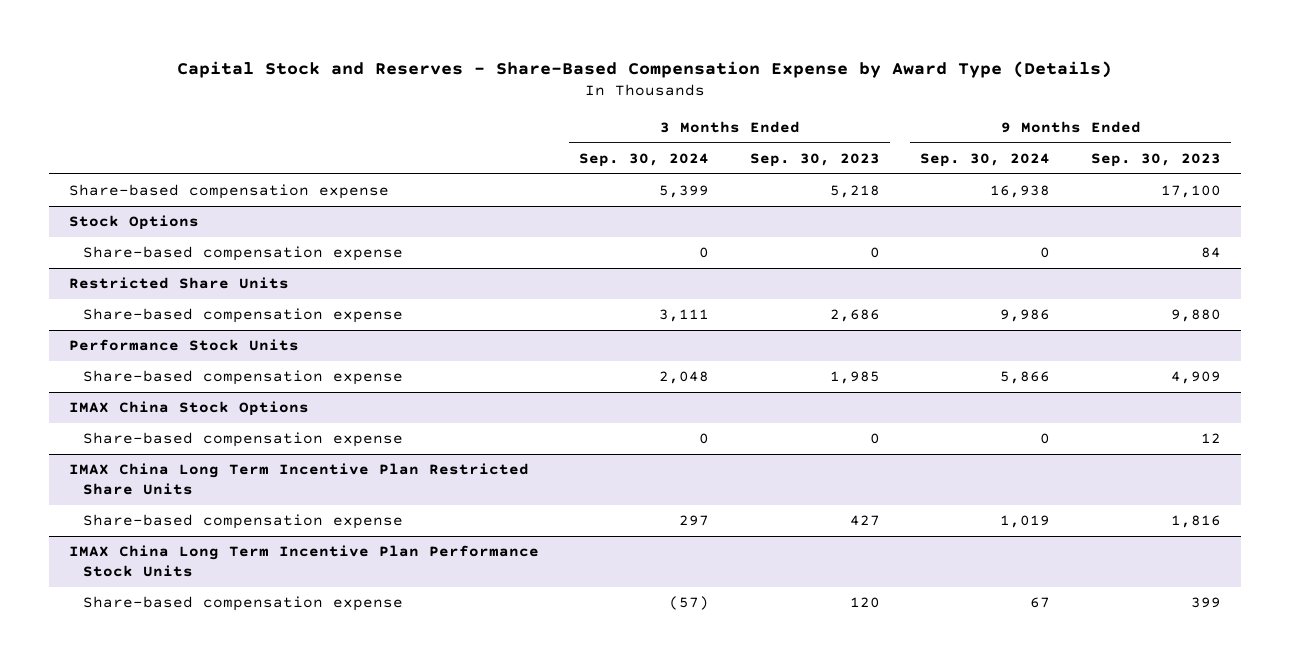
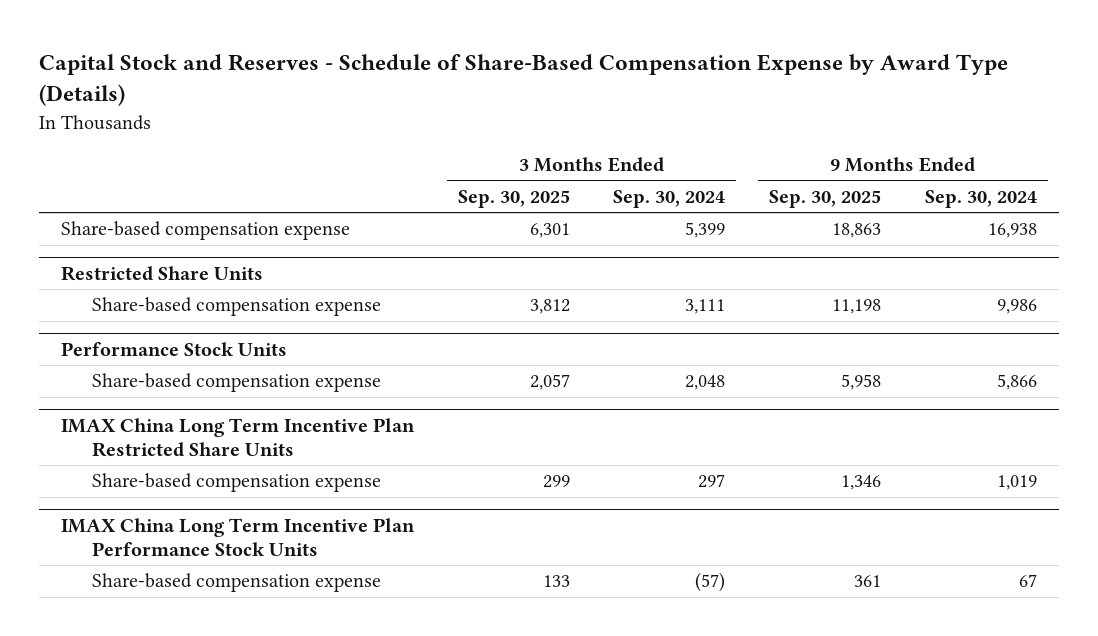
- Capital Stock and Reserves - Share-Based Compensation Expense by Award Type (Details)
+ Capital Stock and Reserves - Schedule of Share-Based Compensation Expense by Award Type (Details)
- | 3 Months Ended Sep. 30, 2024 | 3 Months Ended Sep. 30, 2023 | 9 Months Ended Sep. 30, 2024 | 9 Months Ended Sep. 30, 2023
+ | 3 Months Ended Sep. 30, 2025 | 3 Months Ended Sep. 30, 2024 | 9 Months Ended Sep. 30, 2025 | 9 Months Ended Sep. 30, 2024
- Stock Options
- Share-based compensation expense | 0 | 0 | 0 | 84
- IMAX China Stock Options
- Share-based compensation expense | 0 | 0 | 0 | 12

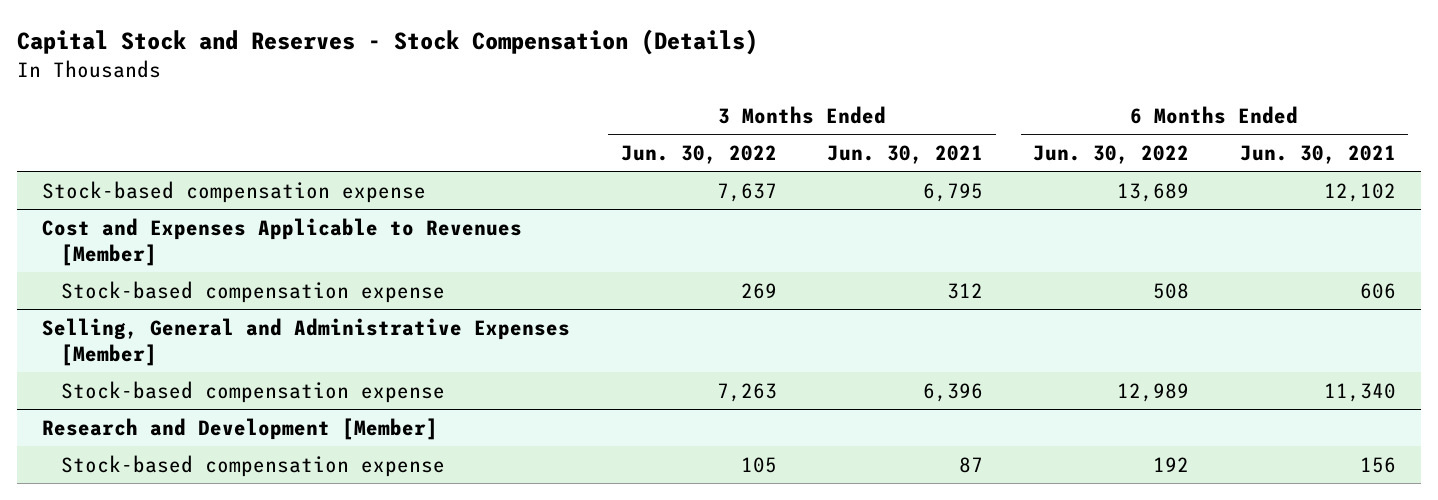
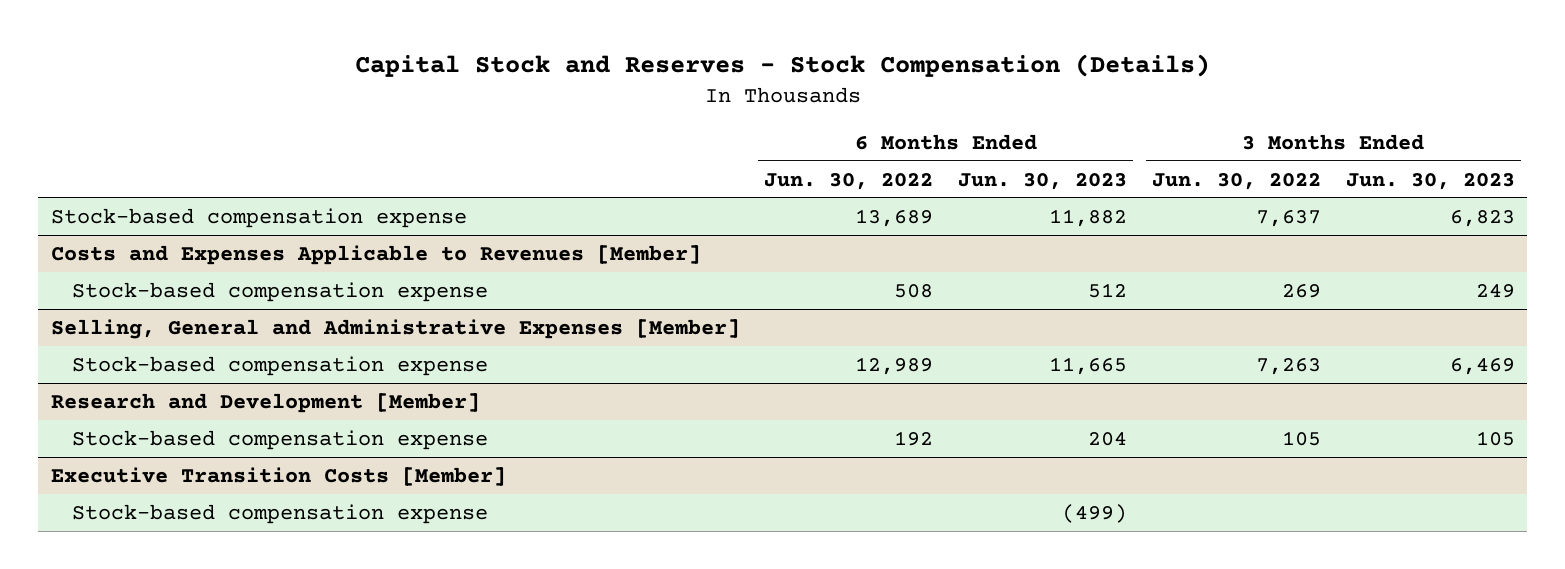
- | 3 Months Ended Jun. 30, 2022 | 3 Months Ended Jun. 30, 2021 | 6 Months Ended Jun. 30, 2022 | 6 Months Ended Jun. 30, 2021
+ | 6 Months Ended Jun. 30, 2022 | 6 Months Ended Jun. 30, 2023 | 3 Months Ended Jun. 30, 2022 | 3 Months Ended Jun. 30, 2023
- Cost and Expenses Applicable to Revenues [Member]
+ Costs and Expenses Applicable to Revenues [Member]
+ Executive Transition Costs [Member]
+ Stock-based compensation expense | | (499) | |

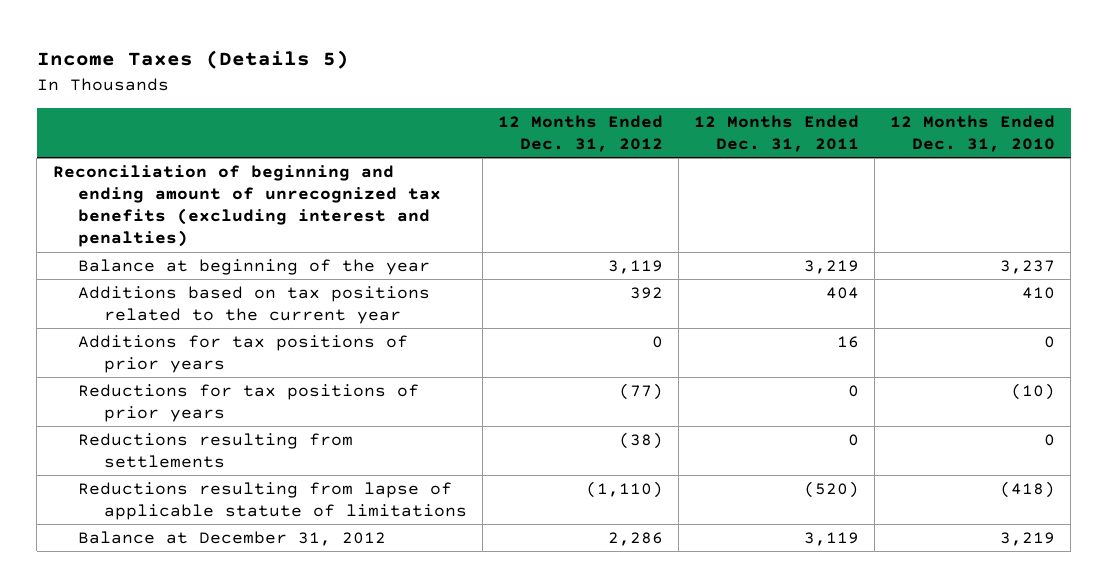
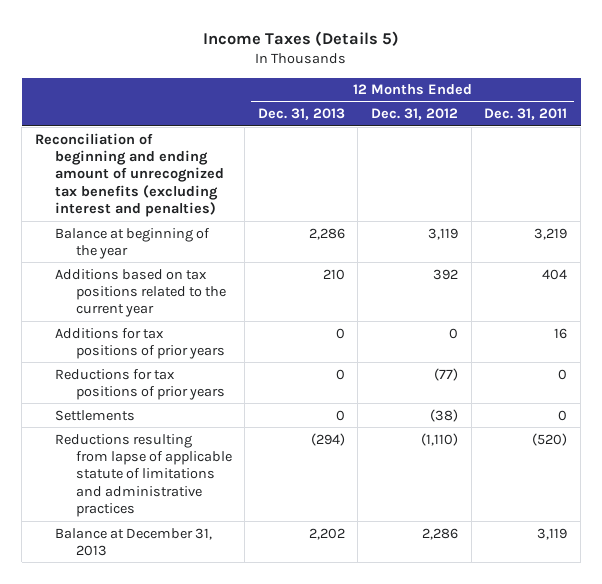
- | 12 Months Ended Dec. 31, 2012 | 12 Months Ended Dec. 31, 2011 | 12 Months Ended Dec. 31, 2010
+ | 12 Months Ended Dec. 31, 2013 | 12 Months Ended Dec. 31, 2012 | 12 Months Ended Dec. 31, 2011
- Reductions resulting from settlements | (38) | 0 | 0
- Reductions resulting from lapse of applicable statute of limitations | (1,110) | (520) | (418)
- Balance at December 31, 2012 | 2,286 | 3,119 | 3,219
+ Settlements | 0 | (38) | 0
+ Reductions resulting from lapse of applicable statute of limitations and administrative practices | (294) | (1,110) | (520)
+ Balance at December 31, 2013 | 2,202 | 2,286 | 3,119

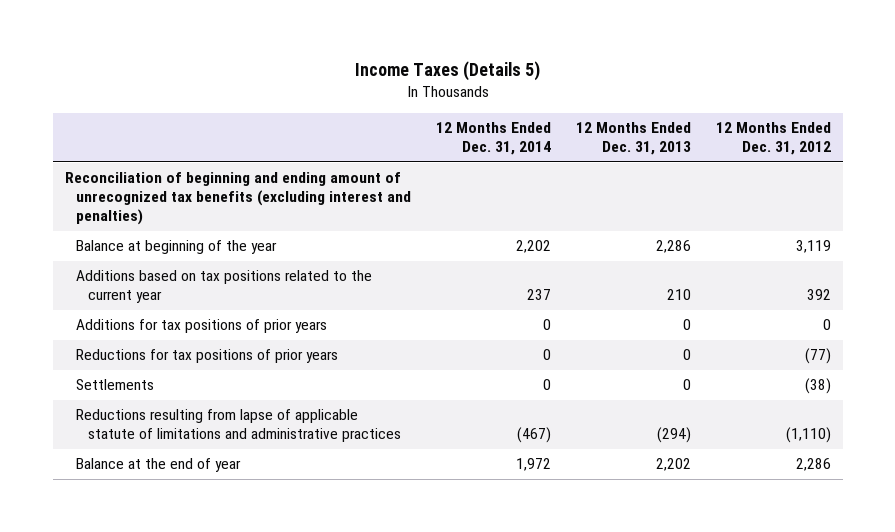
- | 12 Months Ended Dec. 31, 2013 | 12 Months Ended Dec. 31, 2012 | 12 Months Ended Dec. 31, 2011
+ | 12 Months Ended Dec. 31, 2014 | 12 Months Ended Dec. 31, 2013 | 12 Months Ended Dec. 31, 2012
- Balance at December 31, 2013 | 2,202 | 2,286 | 3,119
+ Balance at the end of year | 1,972 | 2,202 | 2,286

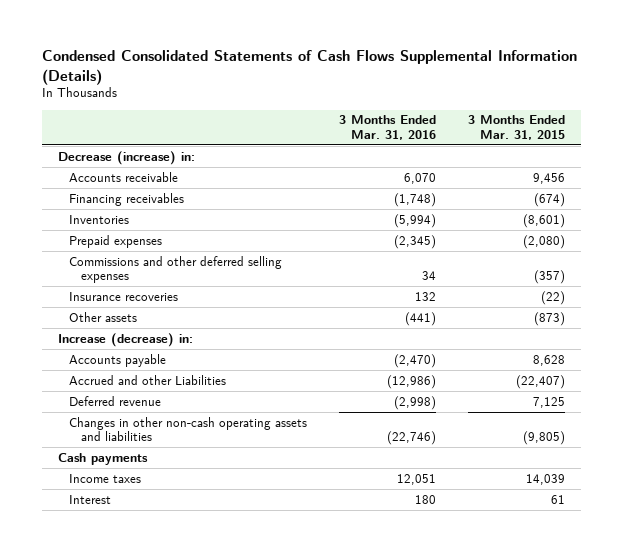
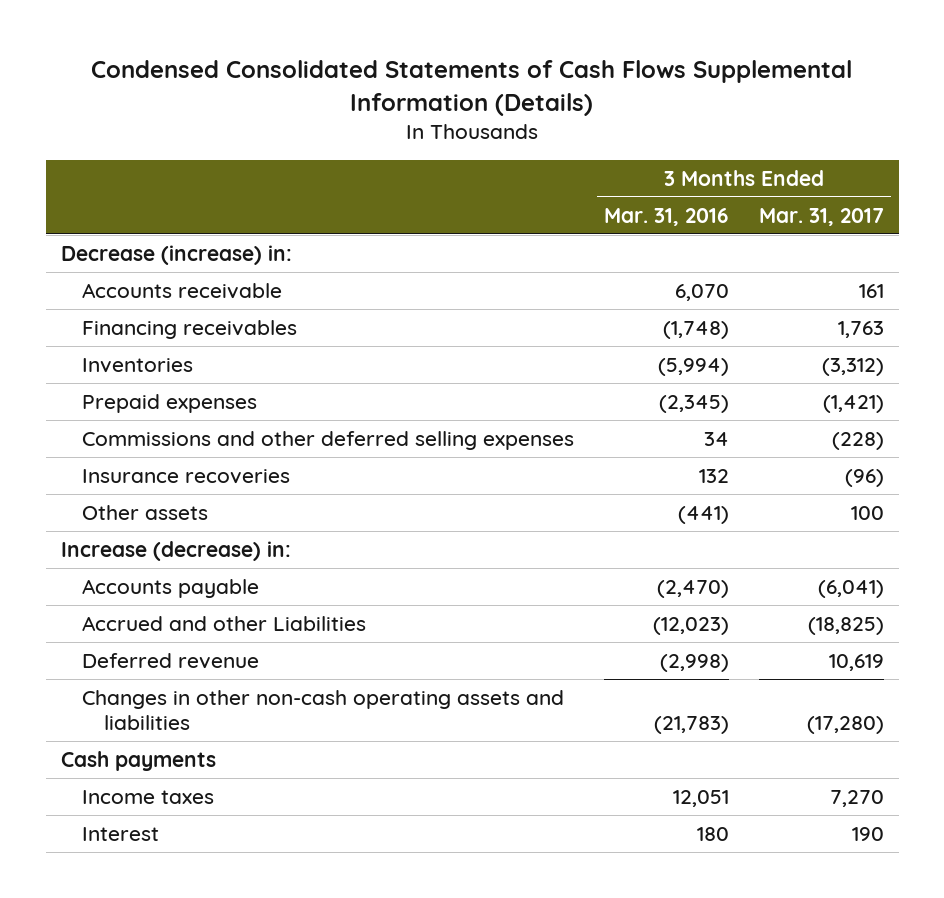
- | 3 Months Ended Mar. 31, 2016 | 3 Months Ended Mar. 31, 2015
+ | 3 Months Ended Mar. 31, 2016 | 3 Months Ended Mar. 31, 2017
- Accrued and other Liabilities | (12,986) | (22,407)
+ Accrued and other Liabilities | (12,023) | (18,825)
- Changes in other non-cash operating assets and liabilities | (22,746) | (9,805)
+ Changes in other non-cash operating assets and liabilities | (21,783) | (17,280)

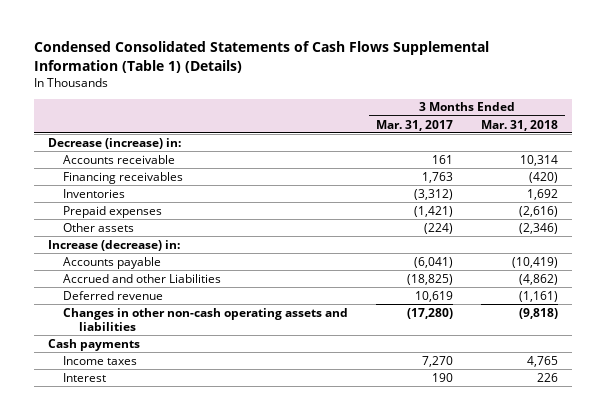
- Condensed Consolidated Statements of Cash Flows Supplemental Information (Details)
+ Condensed Consolidated Statements of Cash Flows Supplemental Information (Table 1) (Details)
- | 3 Months Ended Mar. 31, 2016 | 3 Months Ended Mar. 31, 2017
+ | 3 Months Ended Mar. 31, 2017 | 3 Months Ended Mar. 31, 2018
- Commissions and other deferred selling expenses | 34 | (228)
- Insurance recoveries | 132 | (96)
- Other assets | (441) | 100
+ Other assets | (224) | (2,346)

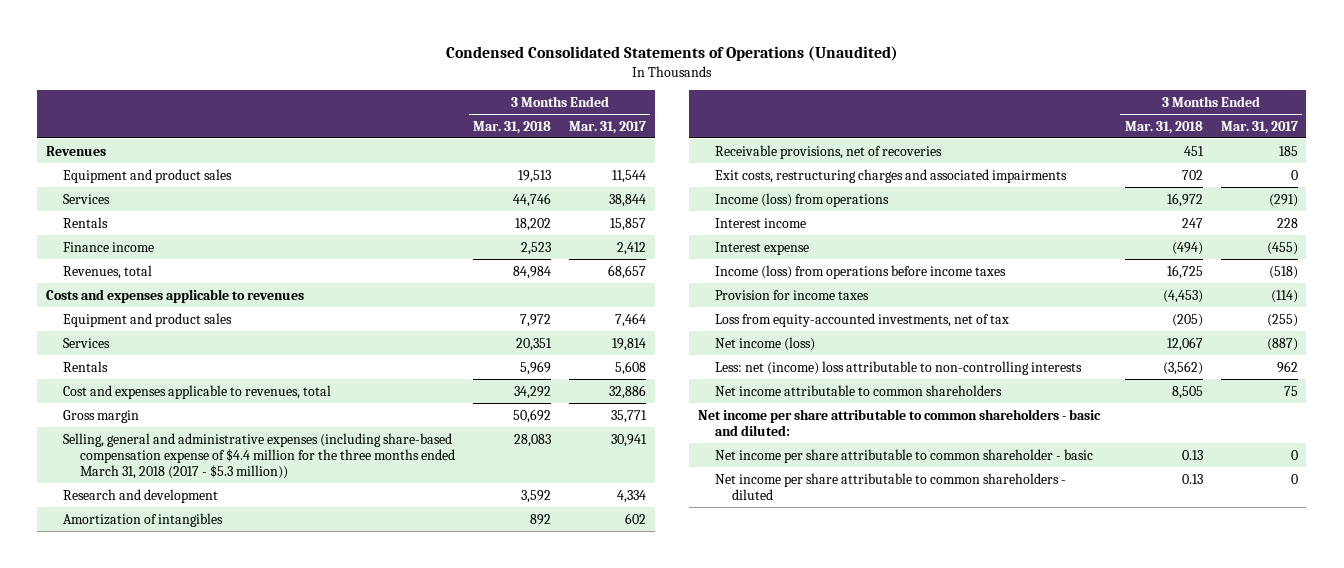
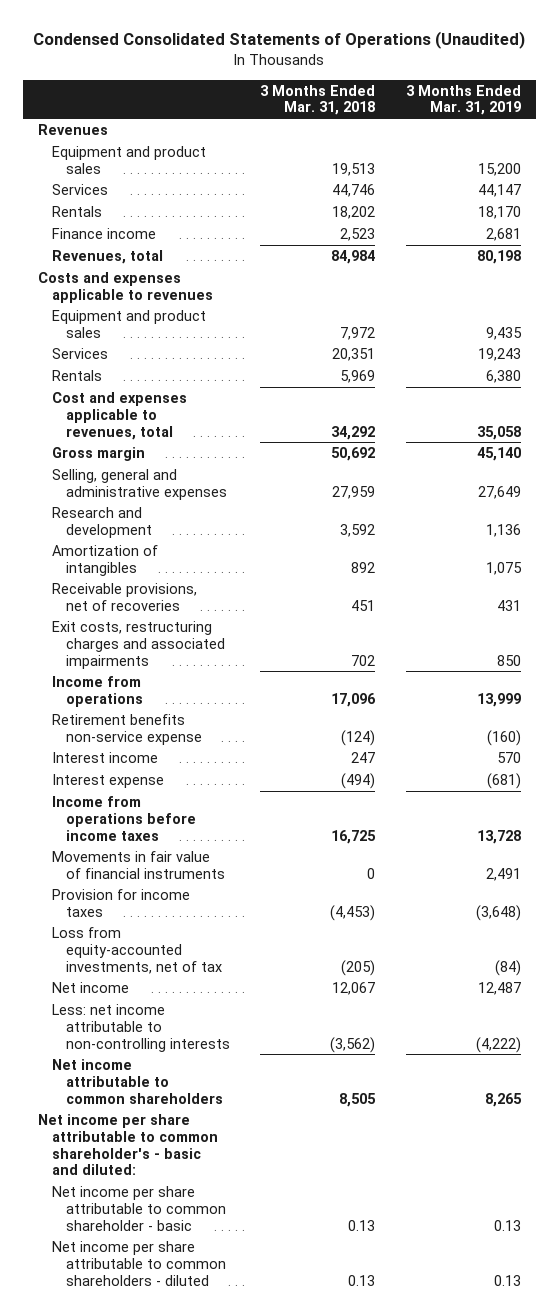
- | 3 Months Ended Mar. 31, 2018 | 3 Months Ended Mar. 31, 2017
+ | 3 Months Ended Mar. 31, 2018 | 3 Months Ended Mar. 31, 2019
- Selling, general and administrative expenses (including share-based compensation expense of $4.4 million for the three months ended March 31, 2018 (2017 - $5.3 million)) | 28,083 | 30,941
+ Selling, general and administrative expenses | 27,959 | 27,649
- Income (loss) from operations | 16,972 | (291)
+ Income from operations | 17,096 | 13,999
+ Retirement benefits non-service expense | (124) | (160)
- Income (loss) from operations before income taxes | 16,725 | (518)
+ Income from operations before income taxes | 16,725 | 13,728
+ Movements in fair value of financial instruments | 0 | 2,491
- Net income (loss) | 12,067 | (887)
- Less: net (income) loss attributable to non-controlling interests | (3,562) | 962
+ Net income | 12,067 | 12,487
+ Less: net income attributable to non-controlling interests | (3,562) | (4,222)
- Net income per share attributable to common shareholders - basic and diluted:
+ Net income per share attributable to common shareholder's - basic and diluted:

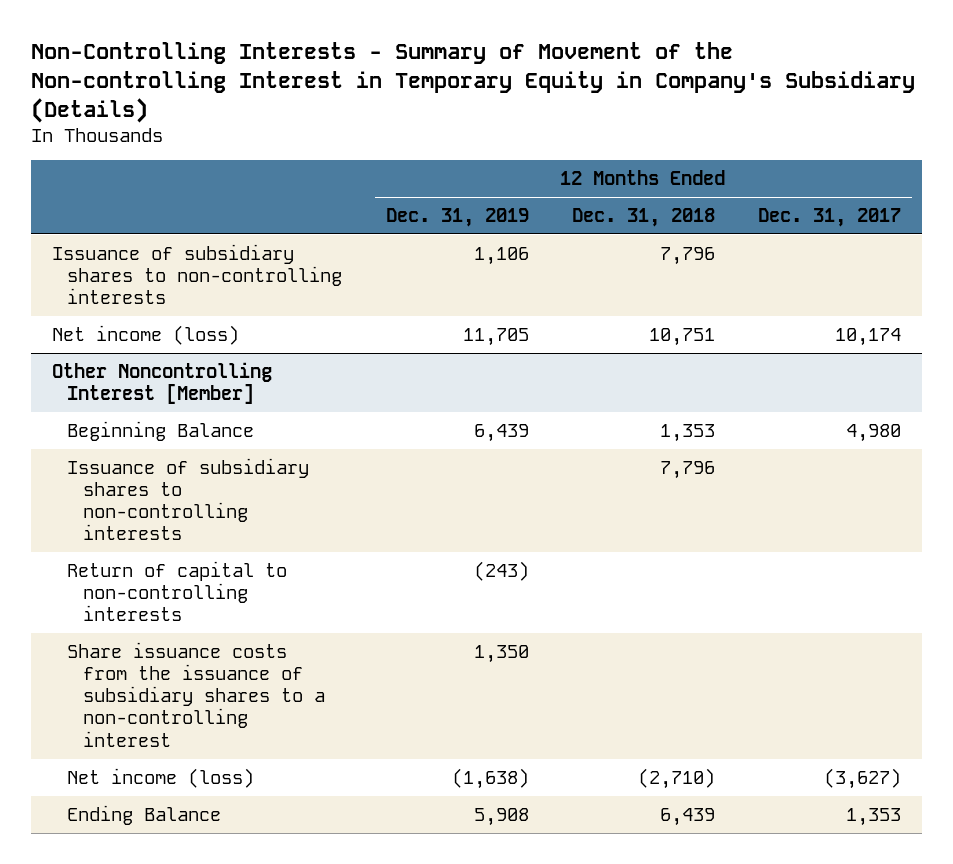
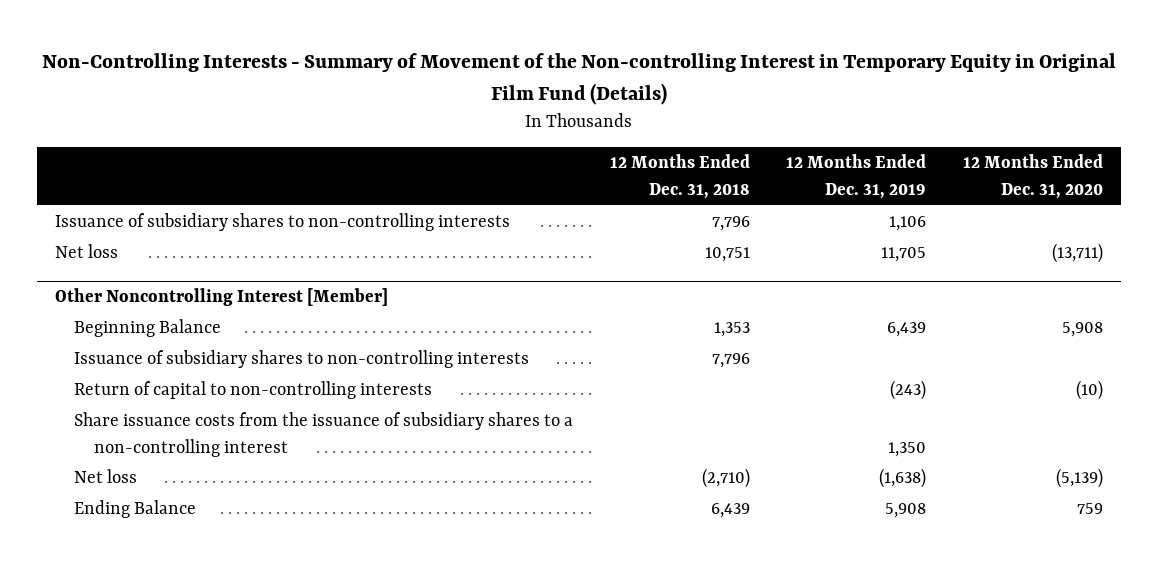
- Non-Controlling Interests - Summary of Movement of the Non-controlling Interest in Temporary Equity in Company's Subsidiary (Details)
+ Non-Controlling Interests - Summary of Movement of the Non-controlling Interest in Temporary Equity in Original Film Fund (Details)
- | 12 Months Ended Dec. 31, 2019 | 12 Months Ended Dec. 31, 2018 | 12 Months Ended Dec. 31, 2017
+ | 12 Months Ended Dec. 31, 2018 | 12 Months Ended Dec. 31, 2019 | 12 Months Ended Dec. 31, 2020
- Net income (loss) | 11,705 | 10,751 | 10,174
+ Net loss | 10,751 | 11,705 | (13,711)
@ Other Noncontrolling Interest [Member]
- Net income (loss) | (1,638) | (2,710) | (3,627)
+ Net loss | (2,710) | (1,638) | (5,139)

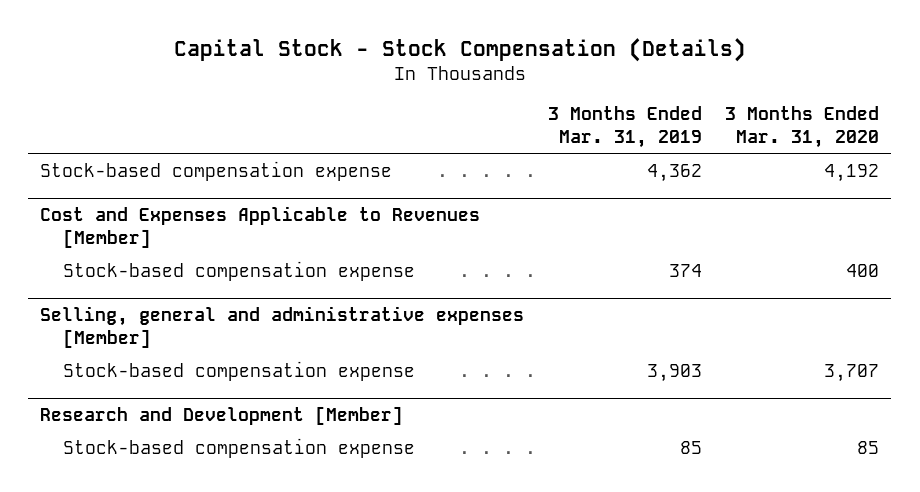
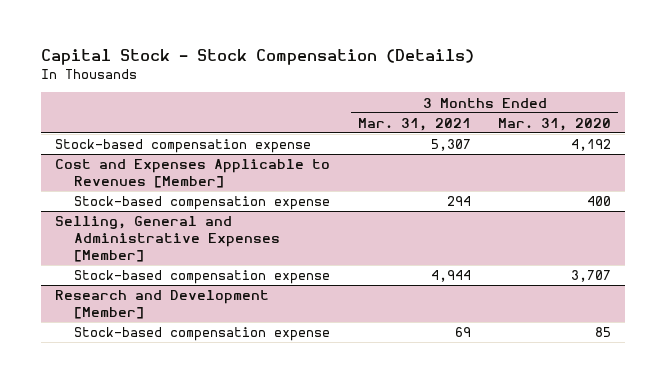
- | 3 Months Ended Mar. 31, 2019 | 3 Months Ended Mar. 31, 2020
+ | 3 Months Ended Mar. 31, 2021 | 3 Months Ended Mar. 31, 2020
- Selling, general and administrative expenses [Member]
+ Selling, General and Administrative Expenses [Member]

